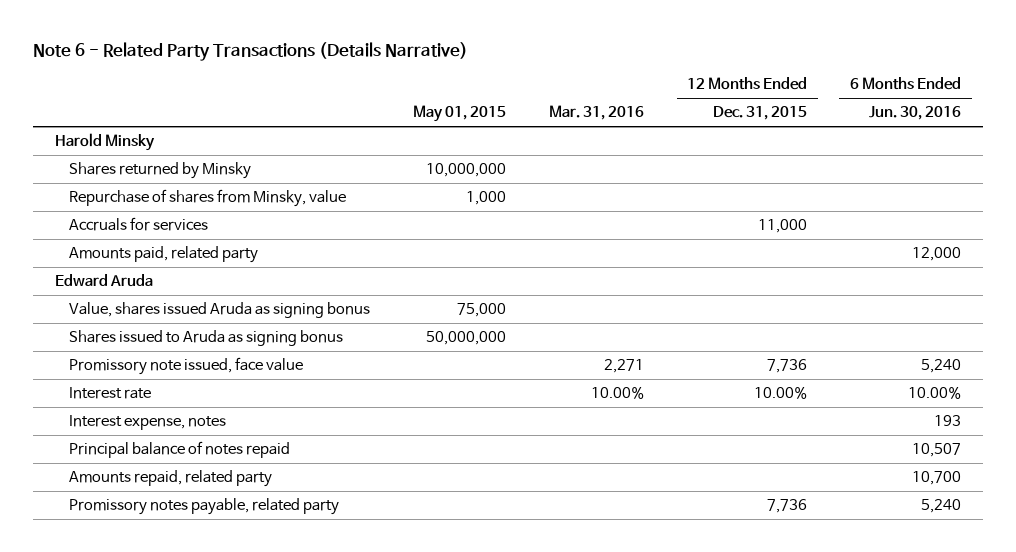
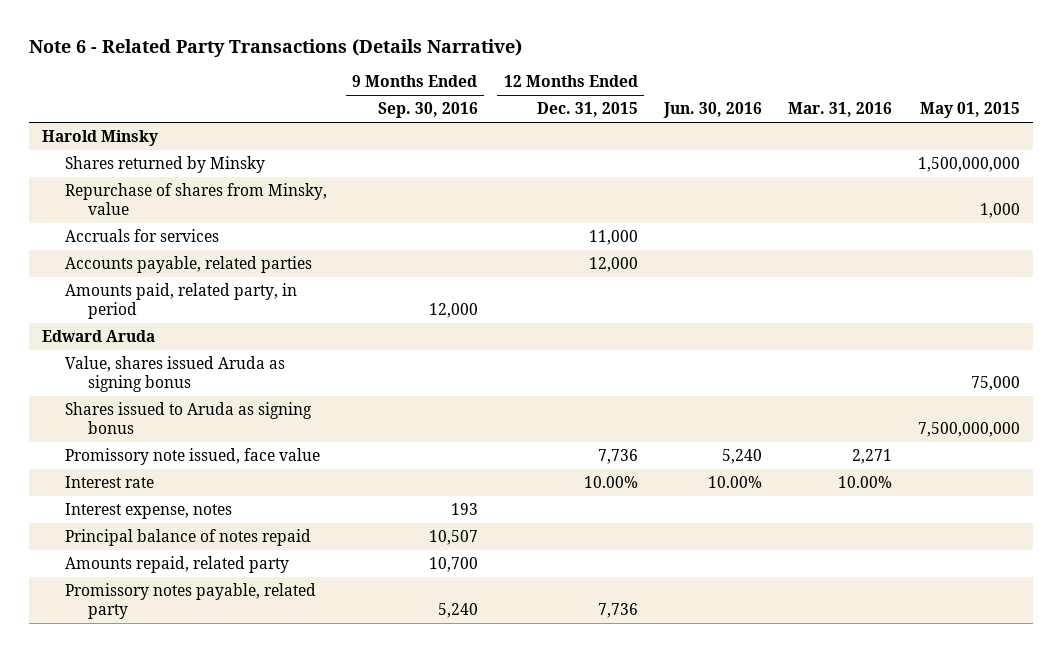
- | May 01, 2015 | Mar. 31, 2016 | 12 Months Ended Dec. 31, 2015 | 6 Months Ended Jun. 30, 2016
+ | 9 Months Ended Sep. 30, 2016 | 12 Months Ended Dec. 31, 2015 | Jun. 30, 2016 | Mar. 31, 2016 | May 01, 2015
- Shares returned by Minsky | 10,000,000 | | |
+ Shares returned by Minsky | | | | | 1,500,000,000
- Amounts paid, related party | | | | 12,000
+ Accounts payable, related parties | | 12,000 | | |
+ Amounts paid, related party, in period | 12,000 | | | |
- Shares issued to Aruda as signing bonus | 50,000,000 | | |
+ Shares issued to Aruda as signing bonus | | | | | 7,500,000,000

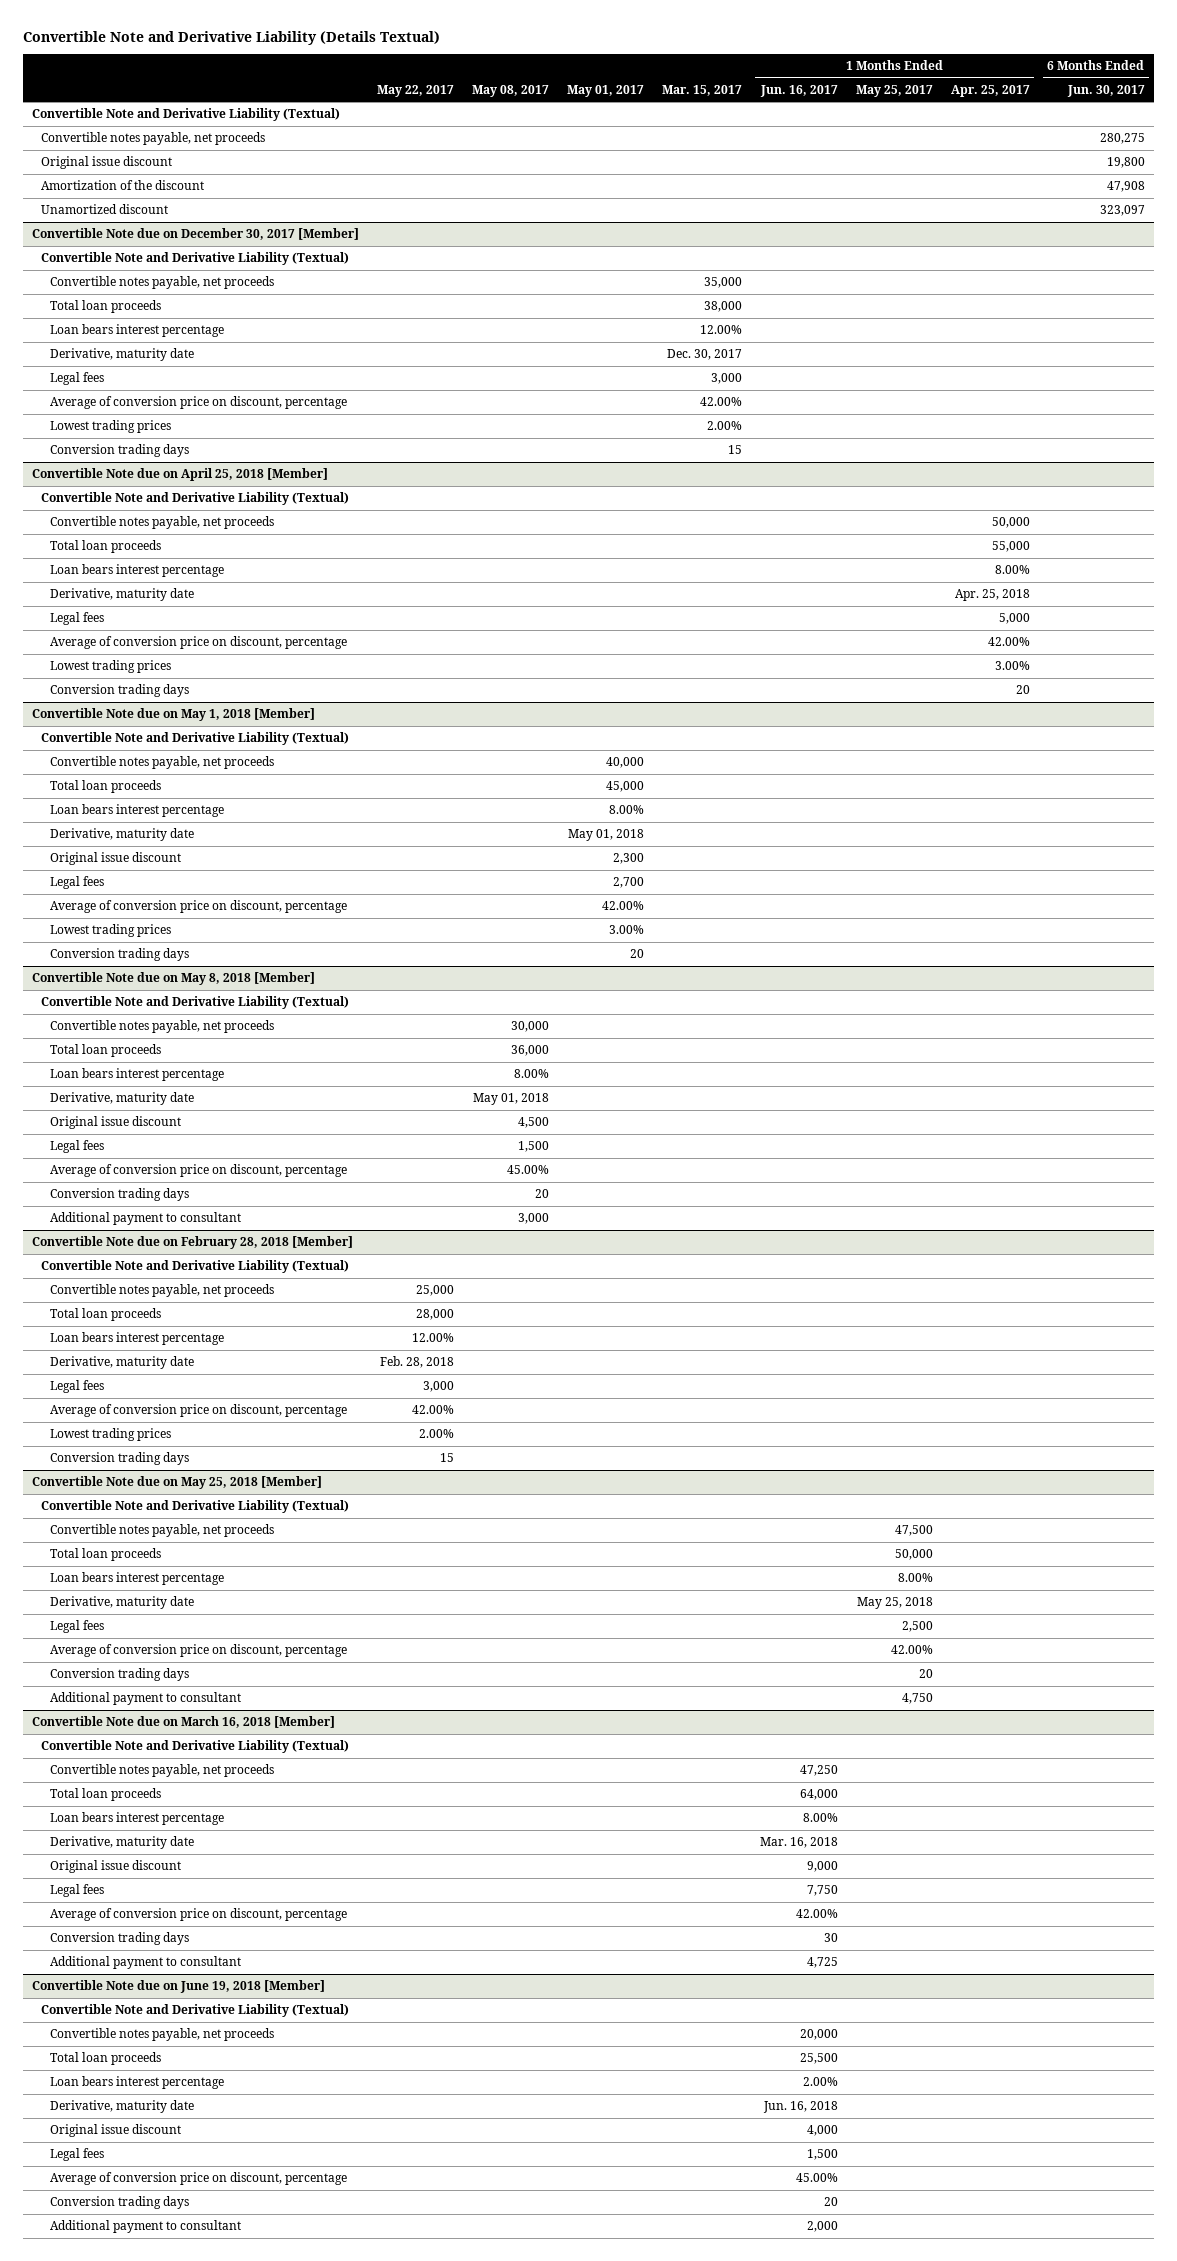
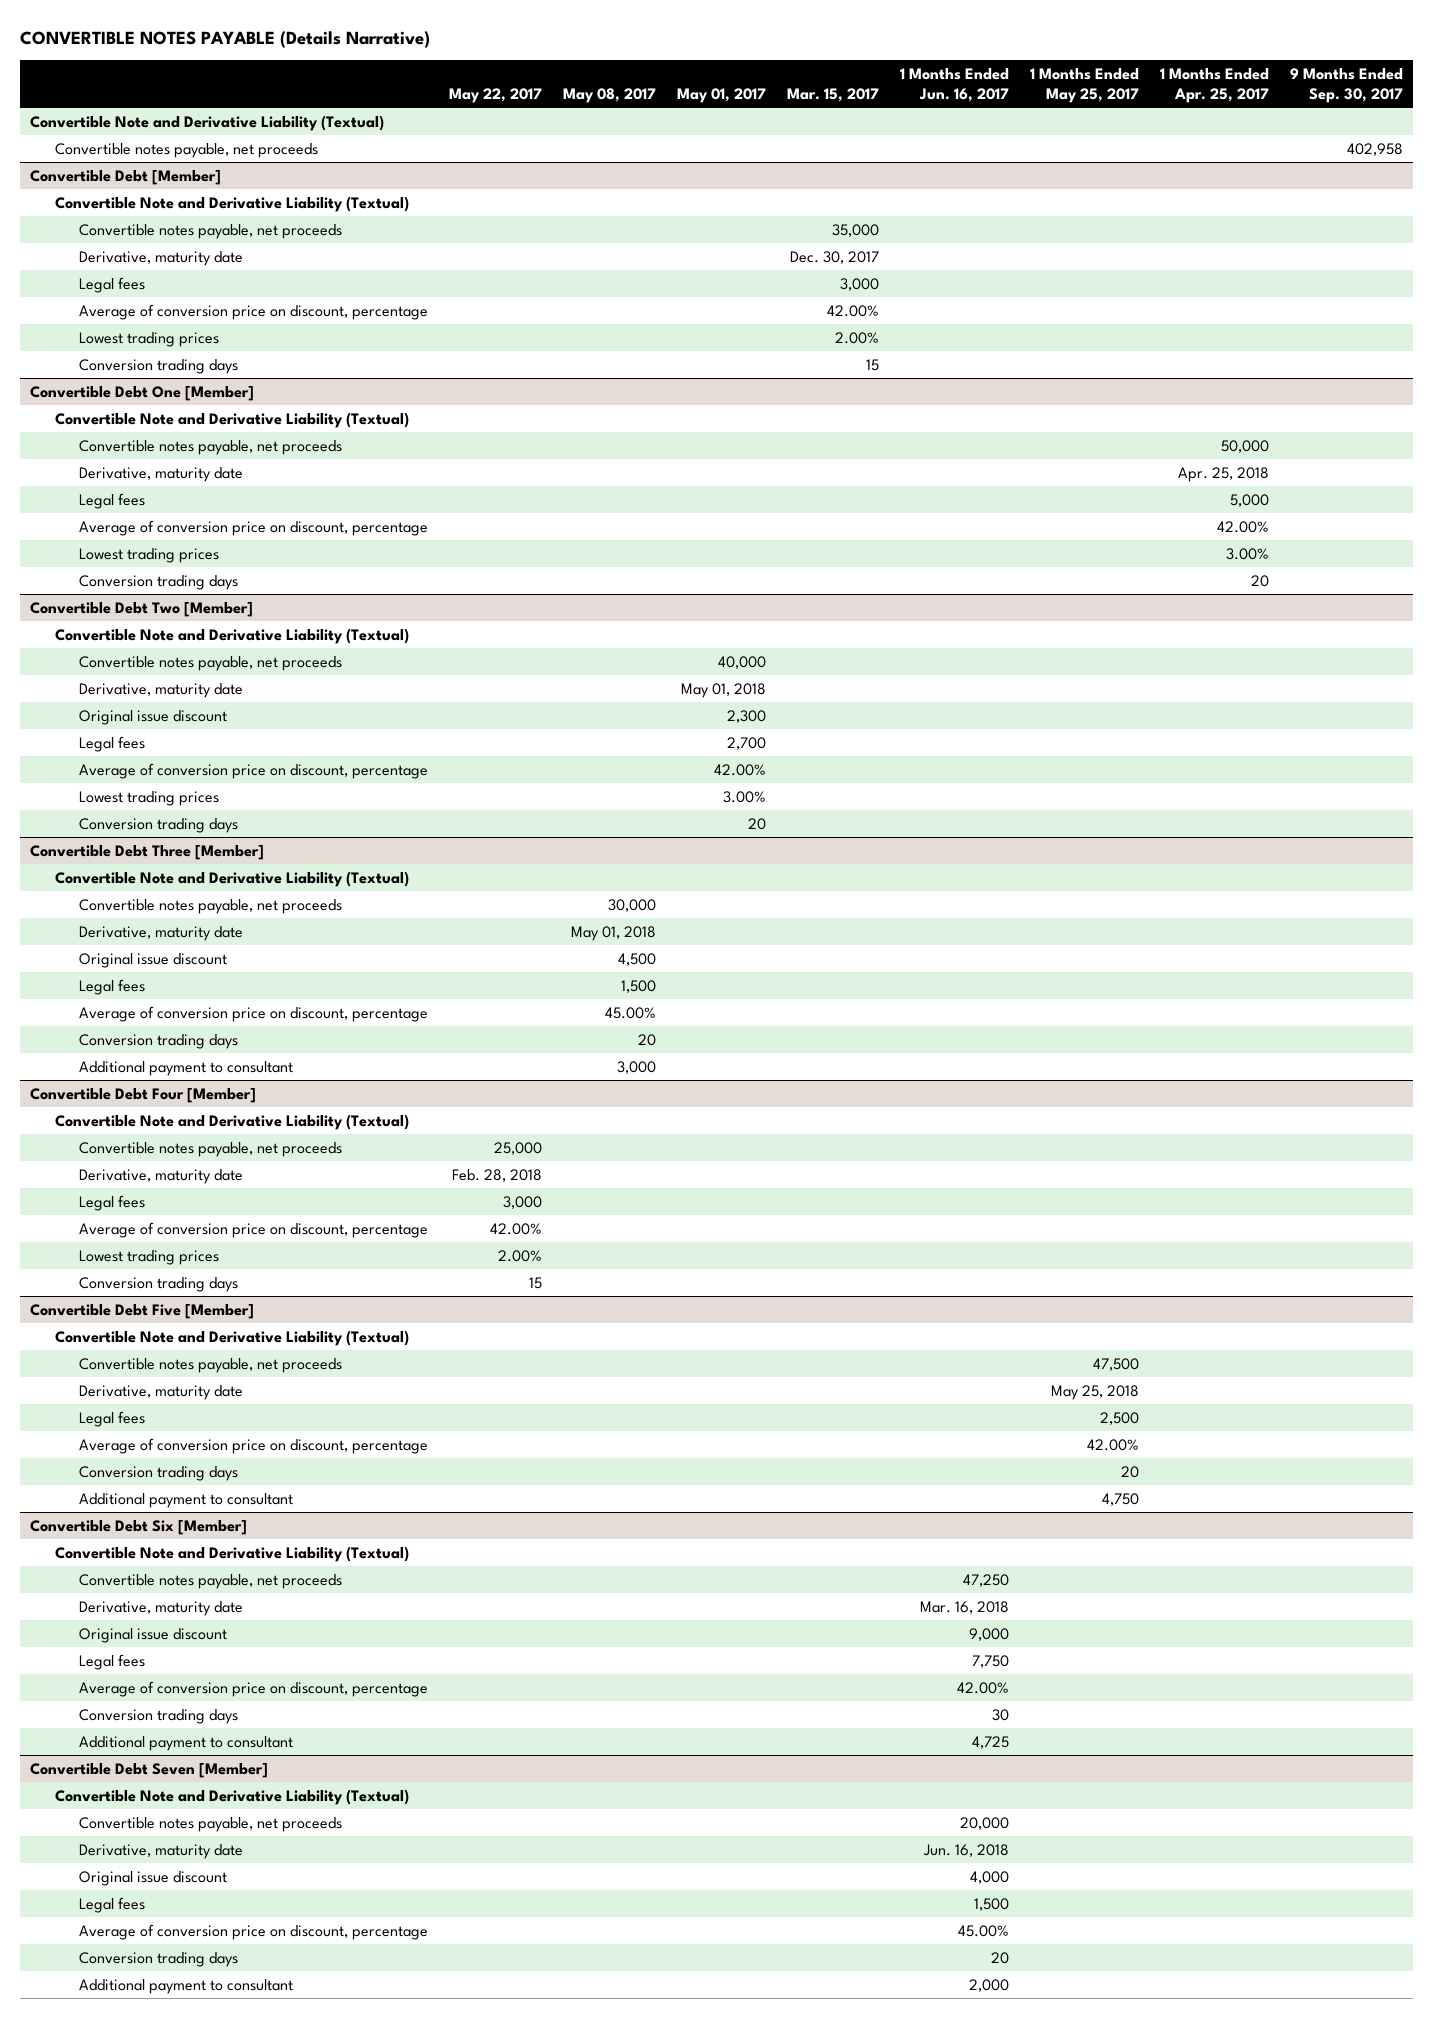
- Convertible Note and Derivative Liability (Details Textual)
+ CONVERTIBLE NOTES PAYABLE (Details Narrative)
- | May 22, 2017 | May 08, 2017 | May 01, 2017 | Mar. 15, 2017 | 1 Months Ended Jun. 16, 2017 | 1 Months Ended May 25, 2017 | 1 Months Ended Apr. 25, 2017 | 6 Months Ended Jun. 30, 2017
+ | May 22, 2017 | May 08, 2017 | May 01, 2017 | Mar. 15, 2017 | 1 Months Ended Jun. 16, 2017 | 1 Months Ended May 25, 2017 | 1 Months Ended Apr. 25, 2017 | 9 Months Ended Sep. 30, 2017
- Original issue discount | | | | | | | | 19,800
- Amortization of the discount | | | | | | | | 47,908
- Unamortized discount | | | | | | | | 323,097
- Convertible Note due on December 30, 2017 [Member]
+ Convertible Debt [Member]
- Total loan proceeds | | | | 38,000 | | | |
- Loan bears interest percentage | | | | 12.00% | | | |
- Convertible Note due on April 25, 2018 [Member]
+ Convertible Debt One [Member]
- Total loan proceeds | | | | | | | 55,000 |
- Loan bears interest percentage | | | | | | | 8.00% |
- Convertible Note due on May 1, 2018 [Member]
+ Convertible Debt Two [Member]
- Total loan proceeds | | | 45,000 | | | | |
- Loan bears interest percentage | | | 8.00% | | | | |
- Convertible Note due on May 8, 2018 [Member]
+ Convertible Debt Three [Member]
- Total loan proceeds | | 36,000 | | | | | |
- Loan bears interest percentage | | 8.00% | | | | | |
- Convertible Note due on February 28, 2018 [Member]
+ Convertible Debt Four [Member]
- Total loan proceeds | 28,000 | | | | | | |
- Loan bears interest percentage | 12.00% | | | | | | |
- Convertible Note due on May 25, 2018 [Member]
+ Convertible Debt Five [Member]
- Total loan proceeds | | | | | | 50,000 | |
- Loan bears interest percentage | | | | | | 8.00% | |
- Convertible Note due on March 16, 2018 [Member]
+ Convertible Debt Six [Member]
- Total loan proceeds | | | | | 64,000 | | |
- Loan bears interest percentage | | | | | 8.00% | | |
- Convertible Note due on June 19, 2018 [Member]
+ Convertible Debt Seven [Member]
- Total loan proceeds | | | | | 25,500 | | |
- Loan bears interest percentage | | | | | 2.00% | | |

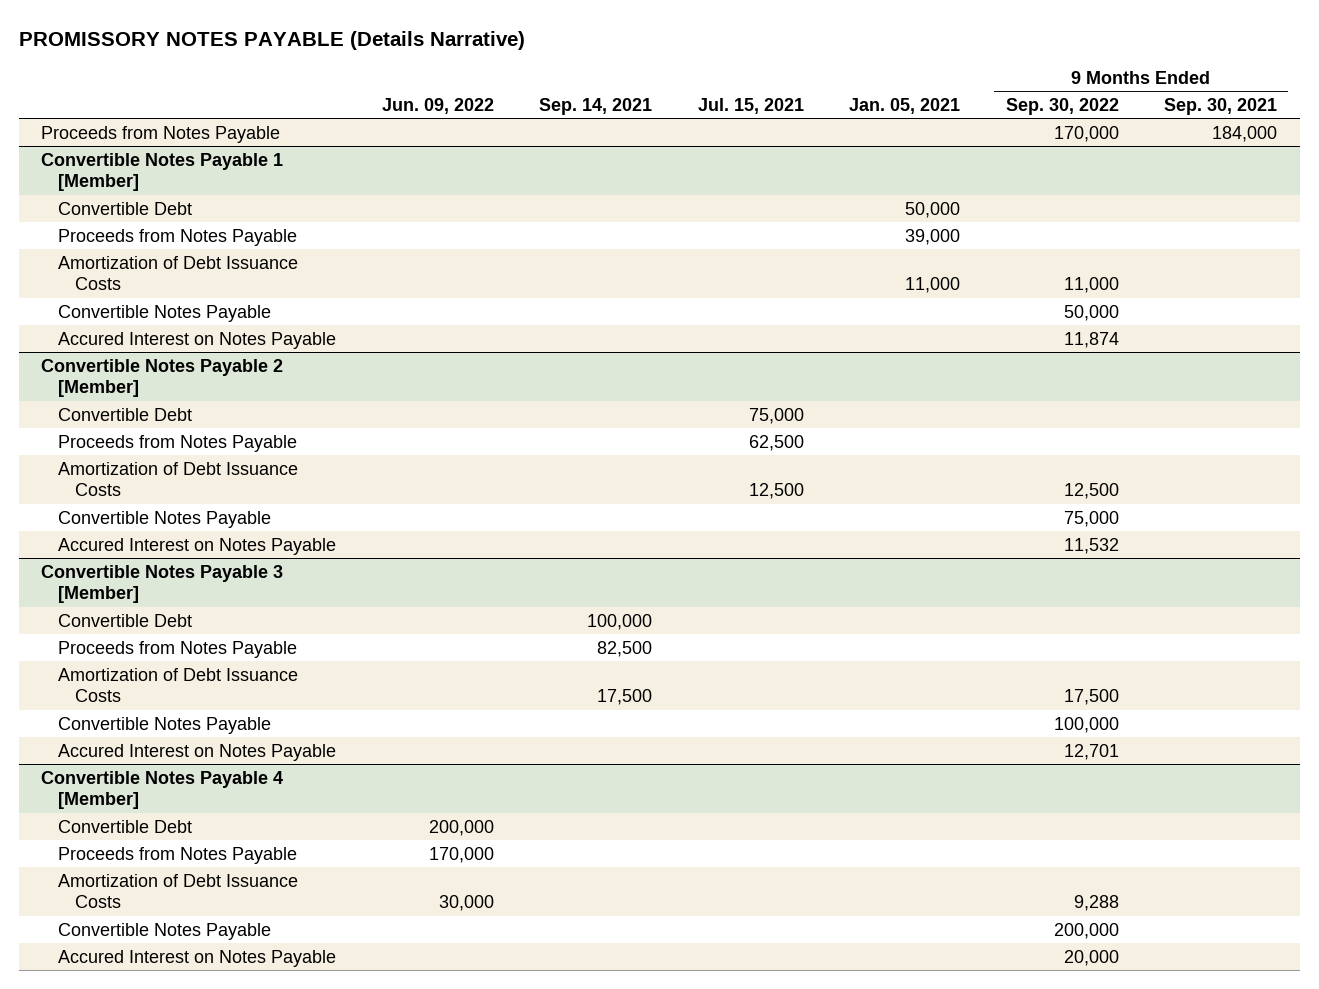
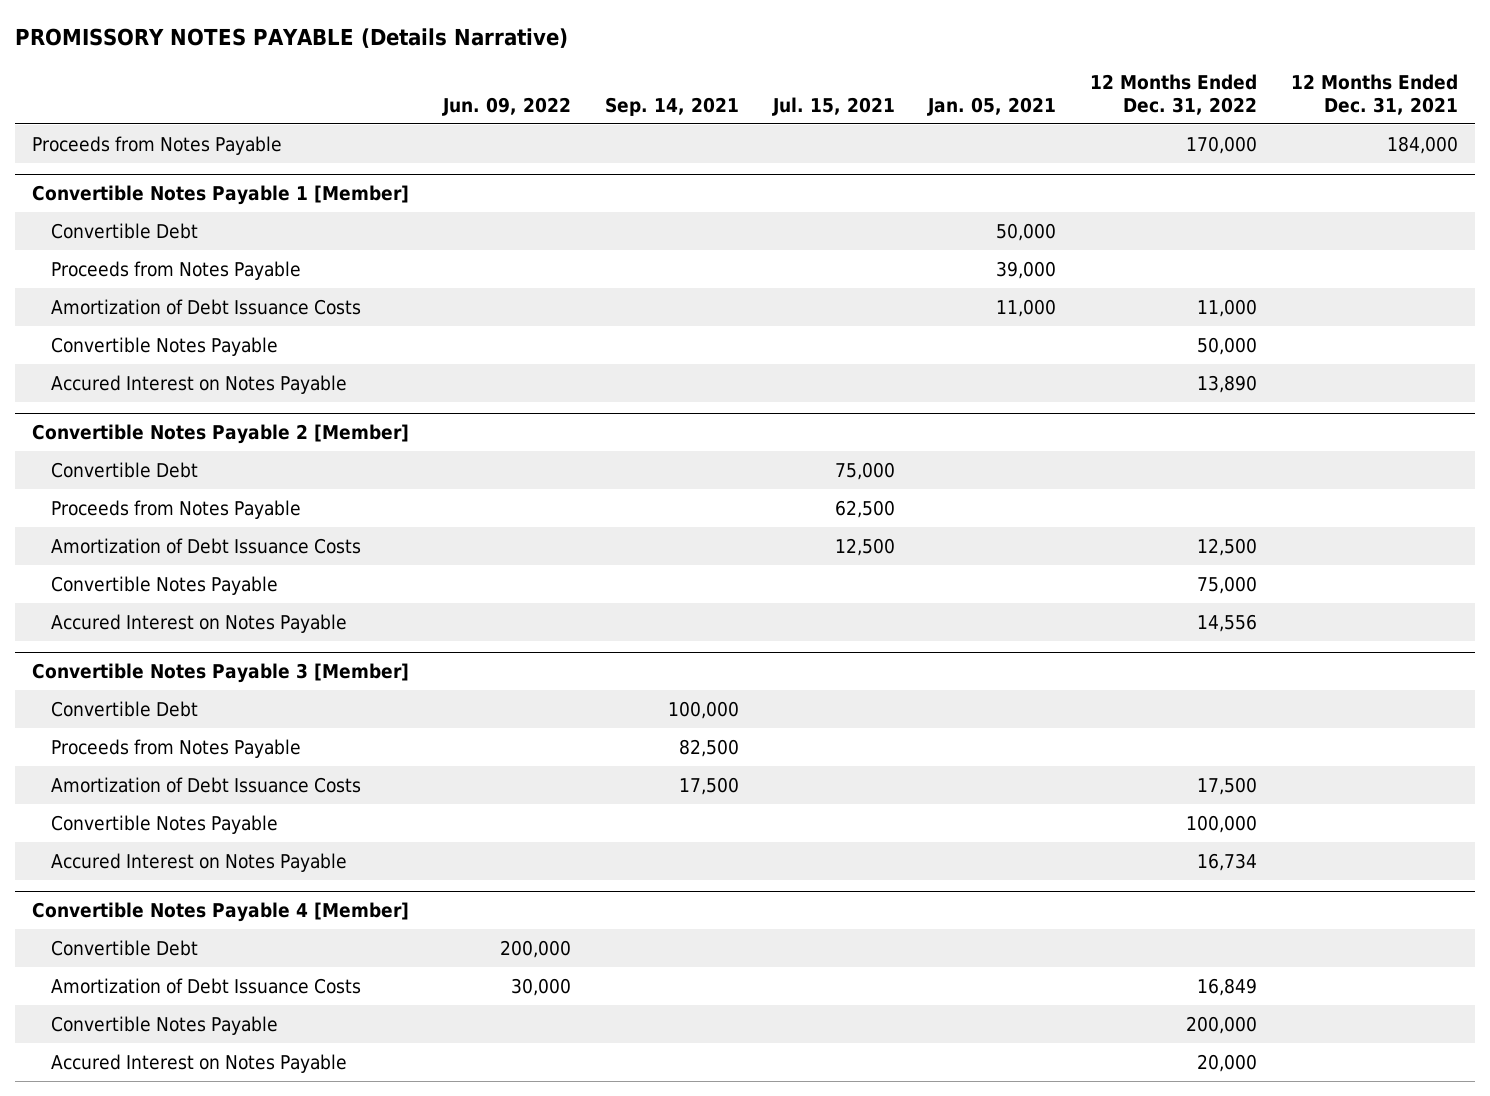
- | Jun. 09, 2022 | Sep. 14, 2021 | Jul. 15, 2021 | Jan. 05, 2021 | 9 Months Ended Sep. 30, 2022 | 9 Months Ended Sep. 30, 2021
+ | Jun. 09, 2022 | Sep. 14, 2021 | Jul. 15, 2021 | Jan. 05, 2021 | 12 Months Ended Dec. 31, 2022 | 12 Months Ended Dec. 31, 2021
@ Convertible Notes Payable 4 [Member]
- Proceeds from Notes Payable | 170,000 | | | | |

